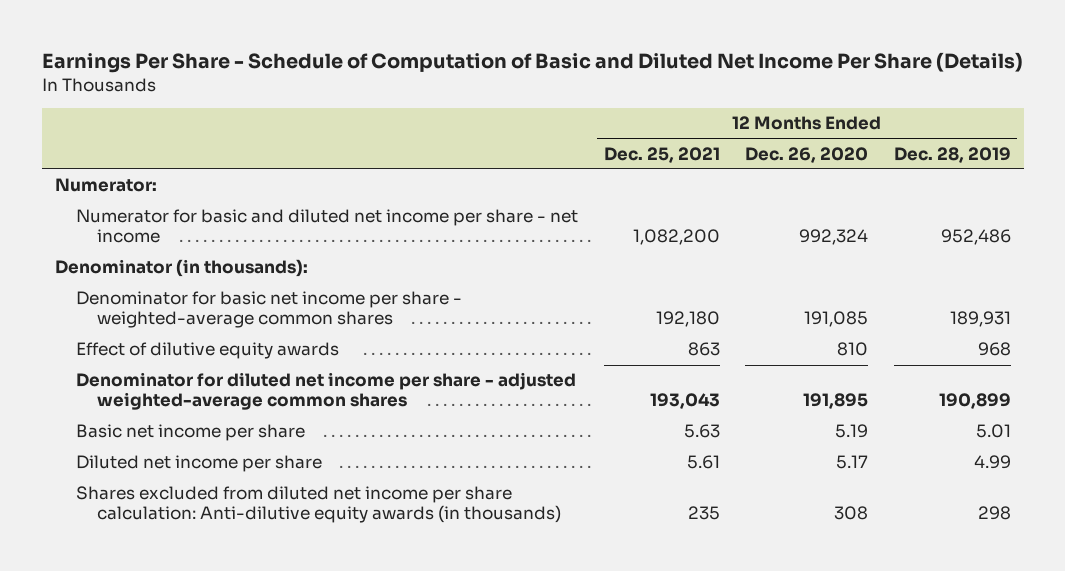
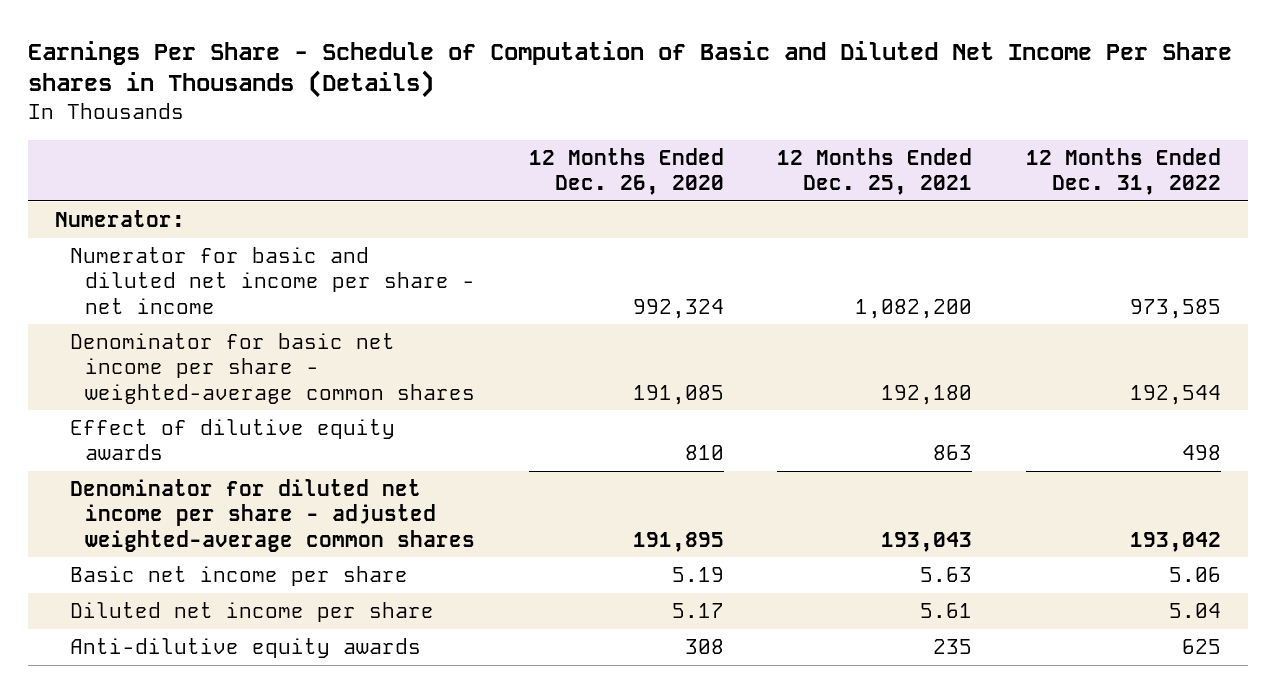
- Earnings Per Share - Schedule of Computation of Basic and Diluted Net Income Per Share (Details)
+ Earnings Per Share - Schedule of Computation of Basic and Diluted Net Income Per Share shares in Thousands (Details)
- | 12 Months Ended Dec. 25, 2021 | 12 Months Ended Dec. 26, 2020 | 12 Months Ended Dec. 28, 2019
+ | 12 Months Ended Dec. 26, 2020 | 12 Months Ended Dec. 25, 2021 | 12 Months Ended Dec. 31, 2022
- Denominator (in thousands):
- Shares excluded from diluted net income per share calculation: Anti-dilutive equity awards (in thousands) | 235 | 308 | 298
+ Anti-dilutive equity awards | 308 | 235 | 625

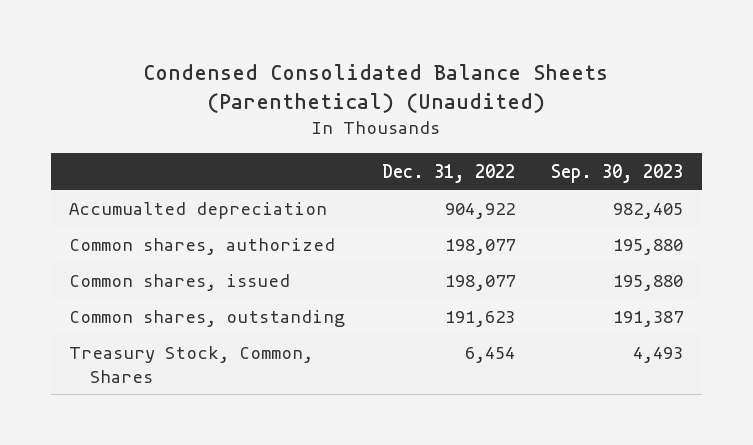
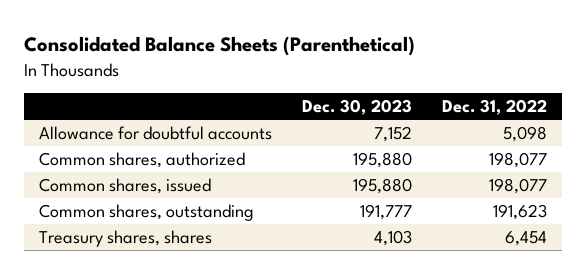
- Condensed Consolidated Balance Sheets (Parenthetical) (Unaudited)
+ Consolidated Balance Sheets (Parenthetical)
- | Dec. 31, 2022 | Sep. 30, 2023
+ | Dec. 30, 2023 | Dec. 31, 2022
- Accumualted depreciation | 904,922 | 982,405
+ Allowance for doubtful accounts | 7,152 | 5,098
- Treasury Stock, Common, Shares | 6,454 | 4,493
+ Treasury shares, shares | 4,103 | 6,454

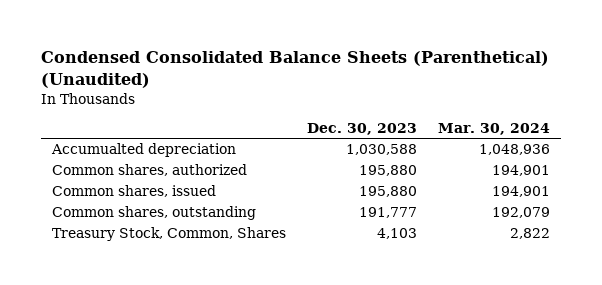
- Consolidated Balance Sheets (Parenthetical)
+ Condensed Consolidated Balance Sheets (Parenthetical) (Unaudited)
- | Dec. 30, 2023 | Dec. 31, 2022
+ | Dec. 30, 2023 | Mar. 30, 2024
- Allowance for doubtful accounts | 7,152 | 5,098
+ Accumualted depreciation | 1,030,588 | 1,048,936
- Treasury shares, shares | 4,103 | 6,454
+ Treasury Stock, Common, Shares | 4,103 | 2,822

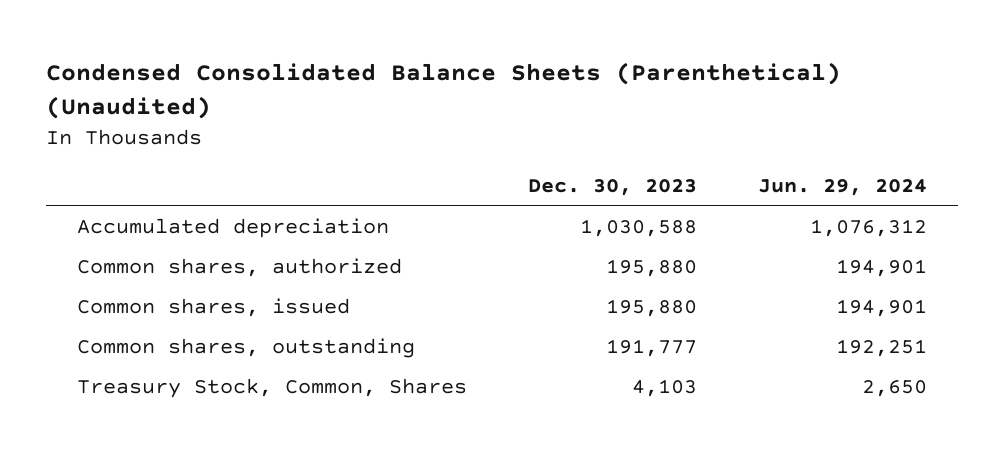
- | Dec. 30, 2023 | Mar. 30, 2024
+ | Dec. 30, 2023 | Jun. 29, 2024
- Accumualted depreciation | 1,030,588 | 1,048,936
+ Accumulated depreciation | 1,030,588 | 1,076,312

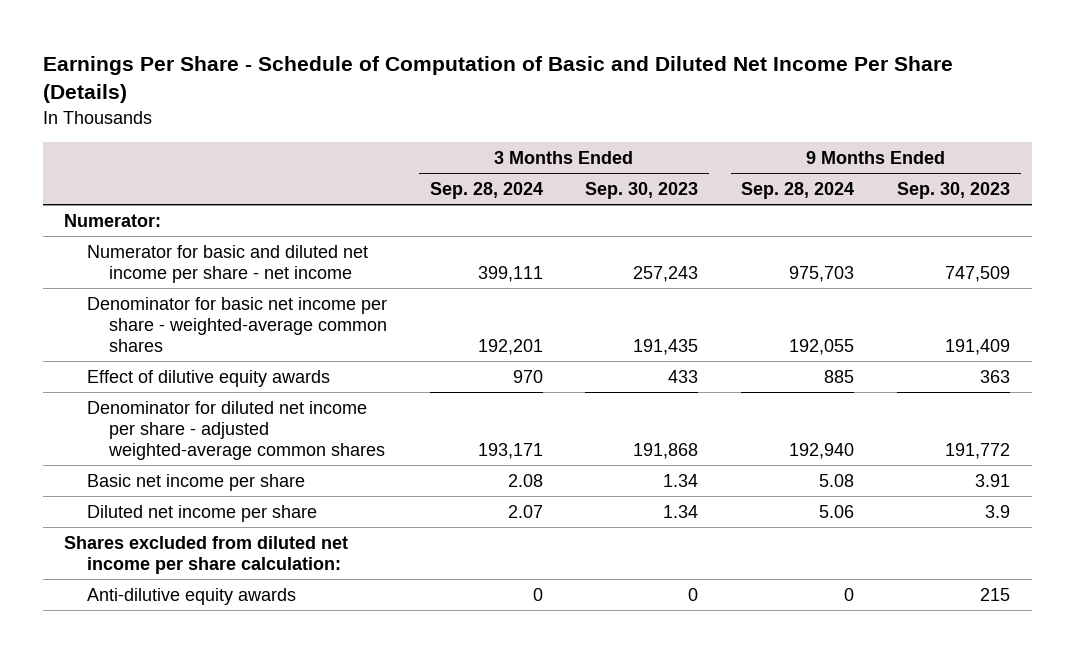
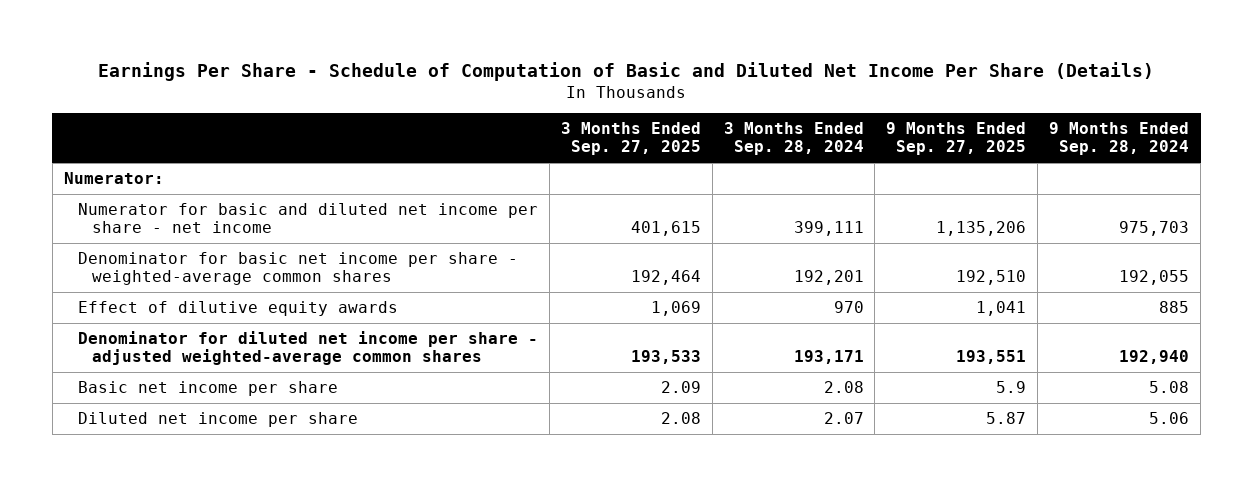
- | 3 Months Ended Sep. 28, 2024 | 3 Months Ended Sep. 30, 2023 | 9 Months Ended Sep. 28, 2024 | 9 Months Ended Sep. 30, 2023
+ | 3 Months Ended Sep. 27, 2025 | 3 Months Ended Sep. 28, 2024 | 9 Months Ended Sep. 27, 2025 | 9 Months Ended Sep. 28, 2024
- Shares excluded from diluted net income per share calculation:
- Anti-dilutive equity awards | 0 | 0 | 0 | 215

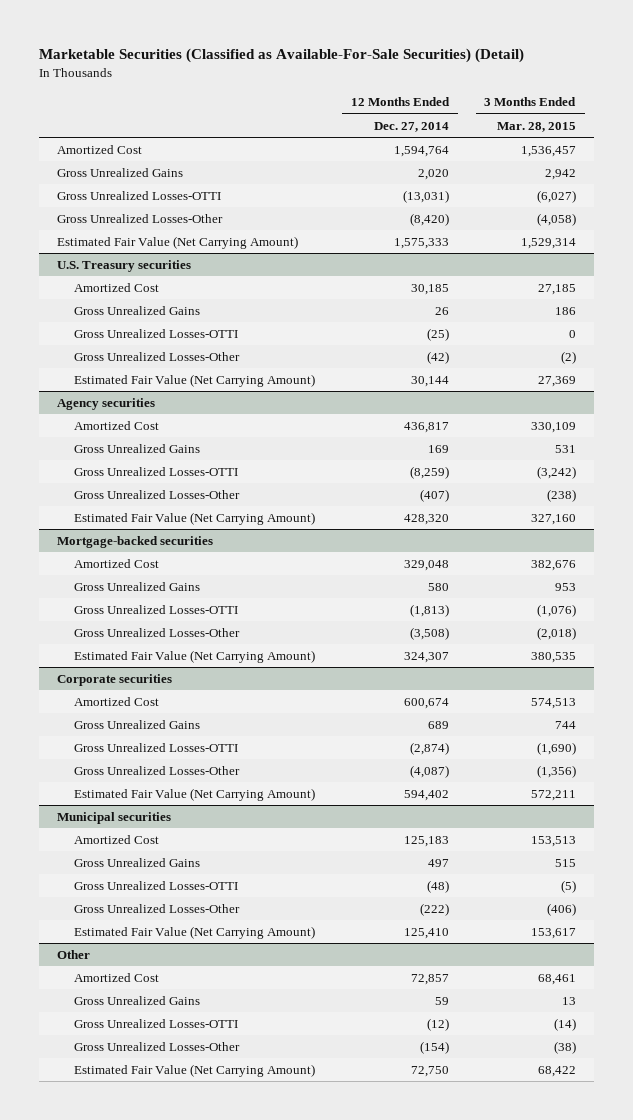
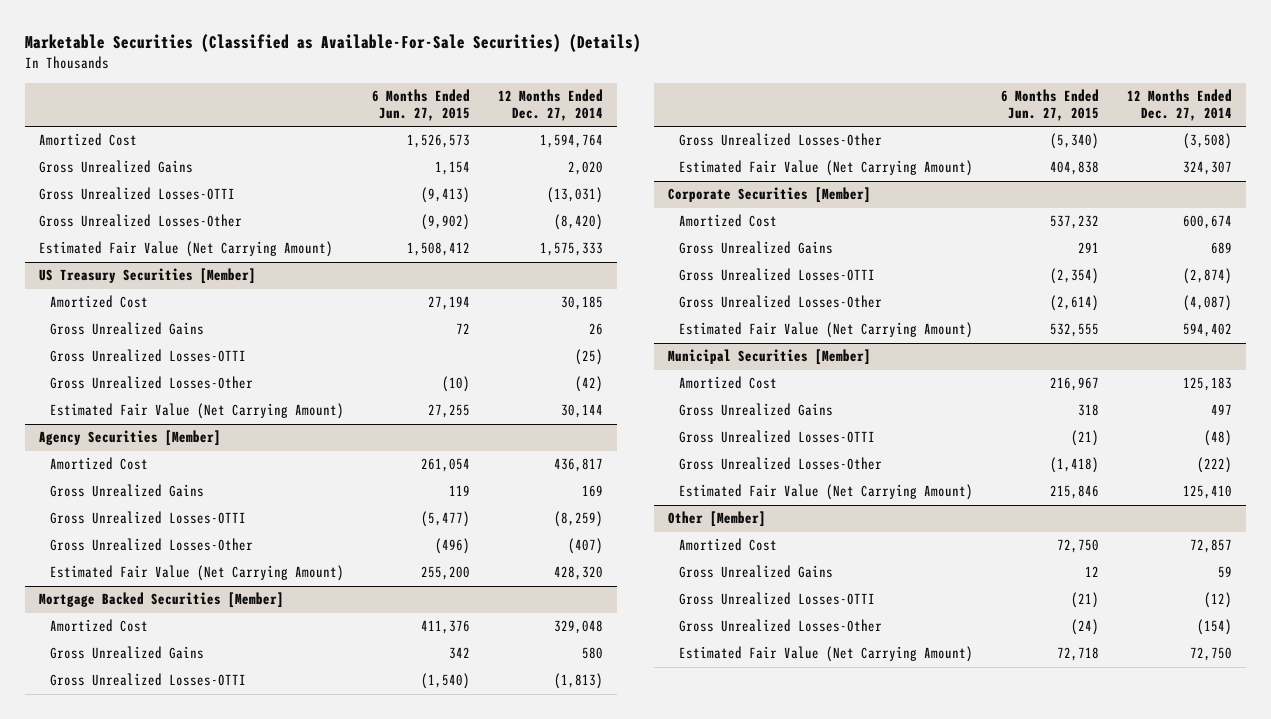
- Marketable Securities (Classified as Available-For-Sale Securities) (Detail)
+ Marketable Securities (Classified as Available-For-Sale Securities) (Details)
- | 12 Months Ended Dec. 27, 2014 | 3 Months Ended Mar. 28, 2015
+ | 6 Months Ended Jun. 27, 2015 | 12 Months Ended Dec. 27, 2014
- U.S. Treasury securities
+ US Treasury Securities [Member]
- Agency securities
+ Agency Securities [Member]
- Mortgage-backed securities
+ Mortgage Backed Securities [Member]
- Corporate securities
+ Corporate Securities [Member]
- Municipal securities
+ Municipal Securities [Member]
- Other
+ Other [Member]

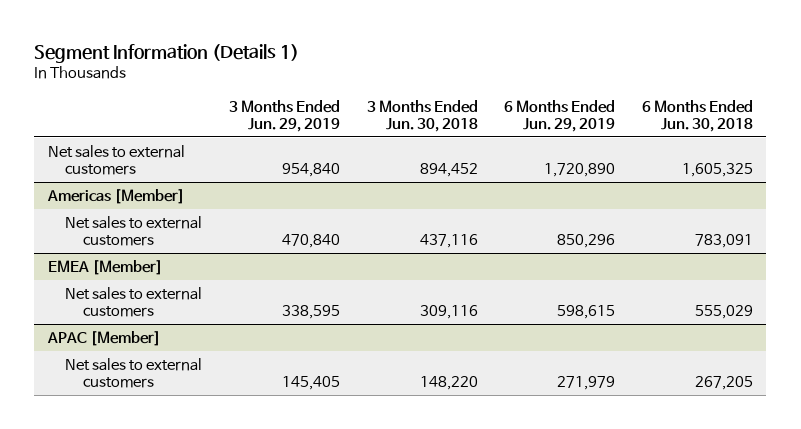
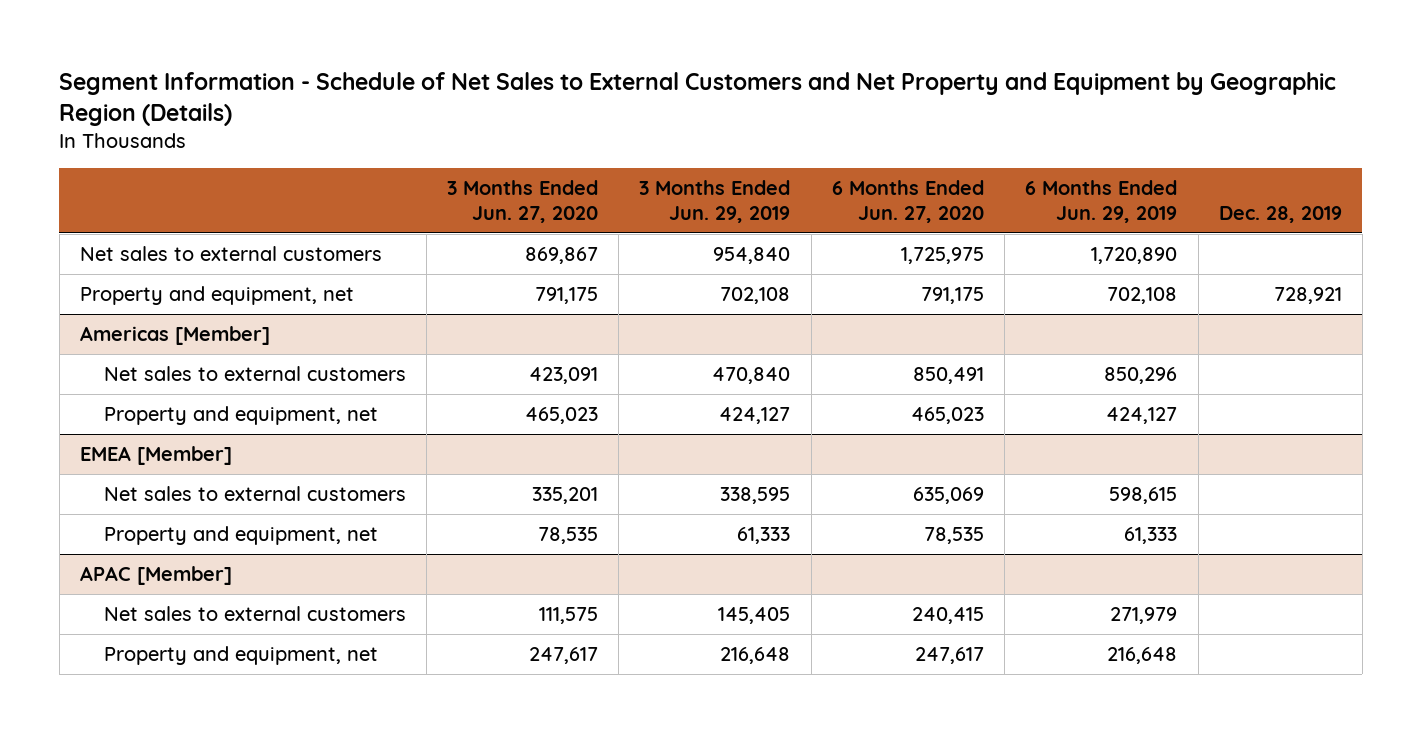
- Segment Information (Details 1)
+ Segment Information - Schedule of Net Sales to External Customers and Net Property and Equipment by Geographic Region (Details)
- | 3 Months Ended Jun. 29, 2019 | 3 Months Ended Jun. 30, 2018 | 6 Months Ended Jun. 29, 2019 | 6 Months Ended Jun. 30, 2018
+ | 3 Months Ended Jun. 27, 2020 | 3 Months Ended Jun. 29, 2019 | 6 Months Ended Jun. 27, 2020 | 6 Months Ended Jun. 29, 2019 | Dec. 28, 2019
+ Property and equipment, net | 791,175 | 702,108 | 791,175 | 702,108 | 728,921
@ Americas [Member]
+ Property and equipment, net | 465,023 | 424,127 | 465,023 | 424,127 |
@ EMEA [Member]
+ Property and equipment, net | 78,535 | 61,333 | 78,535 | 61,333 |
@ APAC [Member]
+ Property and equipment, net | 247,617 | 216,648 | 247,617 | 216,648 |

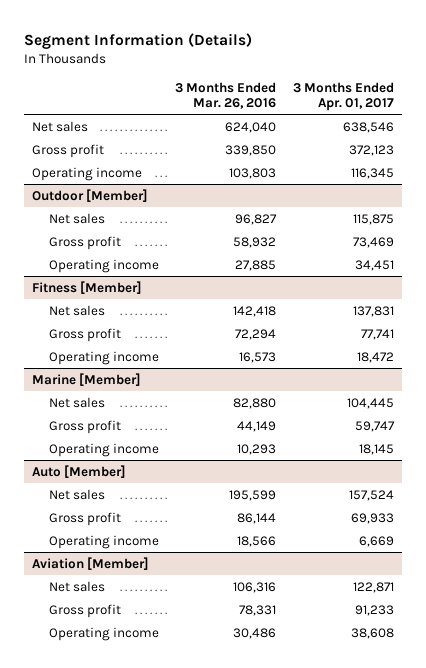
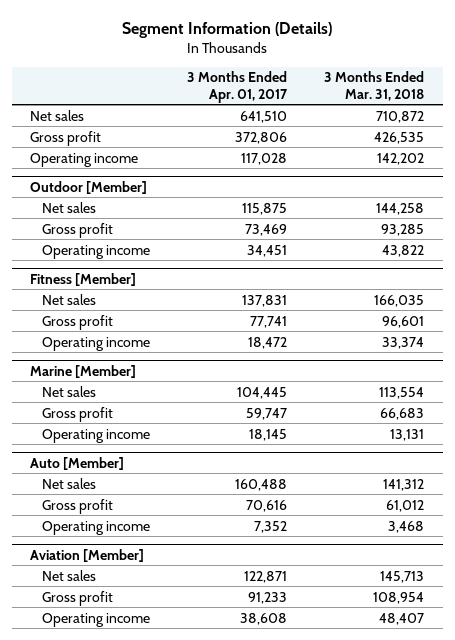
- | 3 Months Ended Mar. 26, 2016 | 3 Months Ended Apr. 01, 2017
+ | 3 Months Ended Apr. 01, 2017 | 3 Months Ended Mar. 31, 2018
- Net sales | 624,040 | 638,546
- Gross profit | 339,850 | 372,123
- Operating income | 103,803 | 116,345
+ Net sales | 641,510 | 710,872
+ Gross profit | 372,806 | 426,535
+ Operating income | 117,028 | 142,202
@ Auto [Member]
- Net sales | 195,599 | 157,524
- Gross profit | 86,144 | 69,933
- Operating income | 18,566 | 6,669
+ Net sales | 160,488 | 141,312
+ Gross profit | 70,616 | 61,012
+ Operating income | 7,352 | 3,468

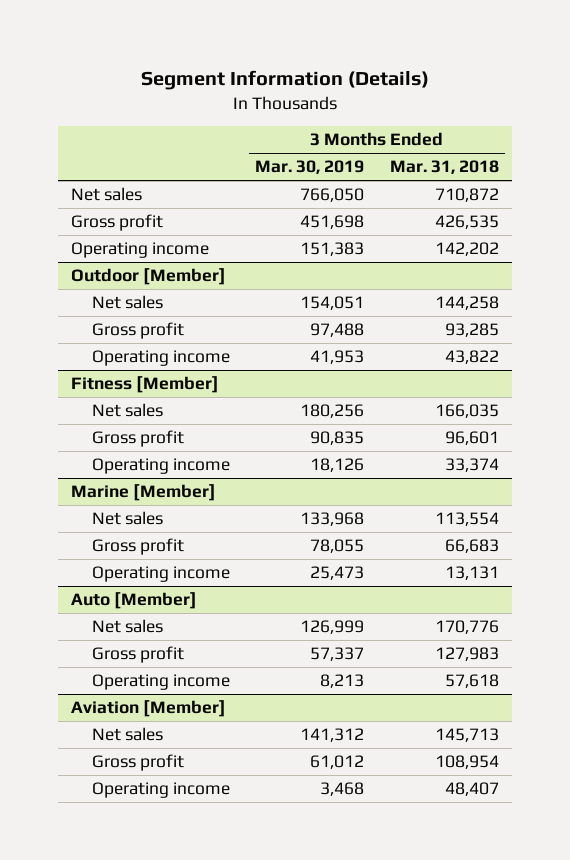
- | 3 Months Ended Apr. 01, 2017 | 3 Months Ended Mar. 31, 2018
+ | 3 Months Ended Mar. 30, 2019 | 3 Months Ended Mar. 31, 2018
@ Auto [Member]
- Net sales | 160,488 | 141,312
- Gross profit | 70,616 | 61,012
- Operating income | 7,352 | 3,468
+ Net sales | 126,999 | 170,776
+ Gross profit | 57,337 | 127,983
+ Operating income | 8,213 | 57,618

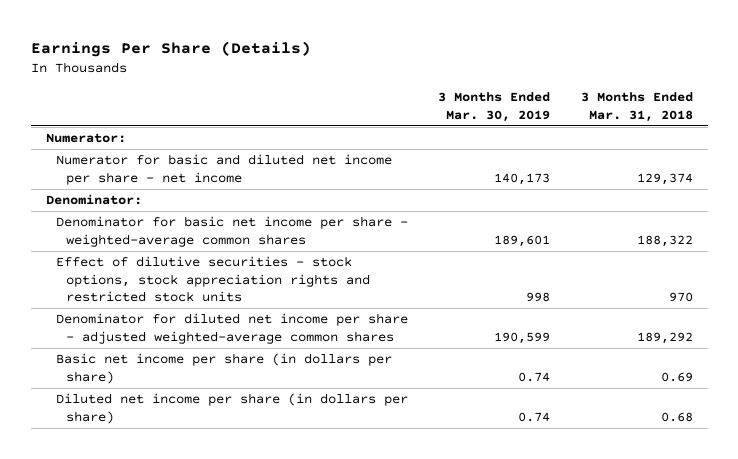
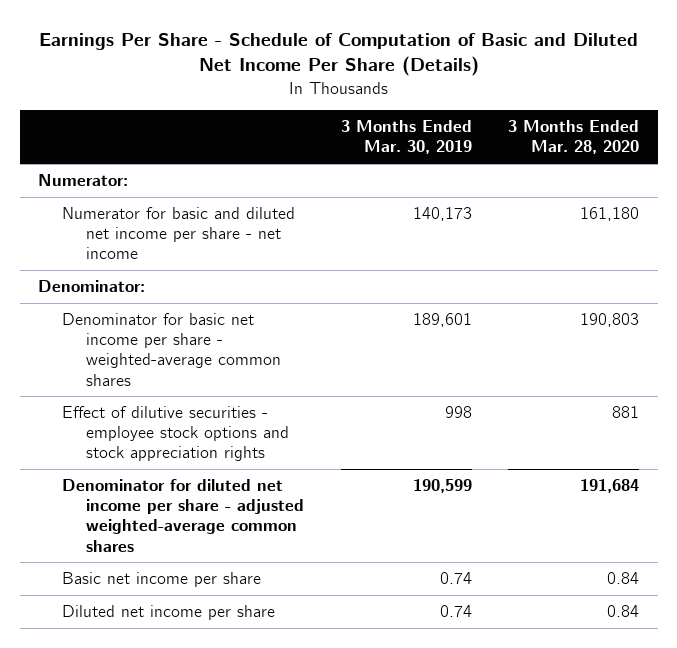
- Earnings Per Share (Details)
+ Earnings Per Share - Schedule of Computation of Basic and Diluted Net Income Per Share (Details)
- | 3 Months Ended Mar. 30, 2019 | 3 Months Ended Mar. 31, 2018
+ | 3 Months Ended Mar. 30, 2019 | 3 Months Ended Mar. 28, 2020
- Effect of dilutive securities - stock options, stock appreciation rights and restricted stock units | 998 | 970
+ Effect of dilutive securities - employee stock options and stock appreciation rights | 998 | 881
- Basic net income per share (in dollars per share) | 0.74 | 0.69
- Diluted net income per share (in dollars per share) | 0.74 | 0.68
+ Basic net income per share | 0.74 | 0.84
+ Diluted net income per share | 0.74 | 0.84

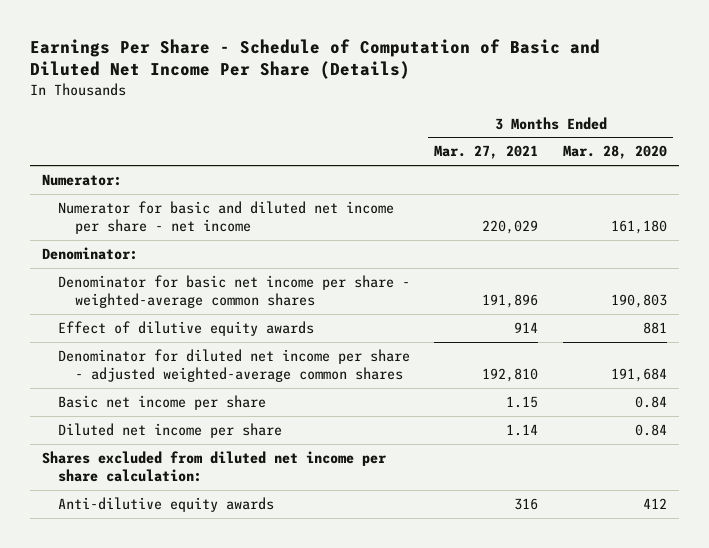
- | 3 Months Ended Mar. 30, 2019 | 3 Months Ended Mar. 28, 2020
+ | 3 Months Ended Mar. 27, 2021 | 3 Months Ended Mar. 28, 2020
- Effect of dilutive securities - employee stock options and stock appreciation rights | 998 | 881
+ Effect of dilutive equity awards | 914 | 881
+ Shares excluded from diluted net income per share calculation:
+ Anti-dilutive equity awards | 316 | 412

